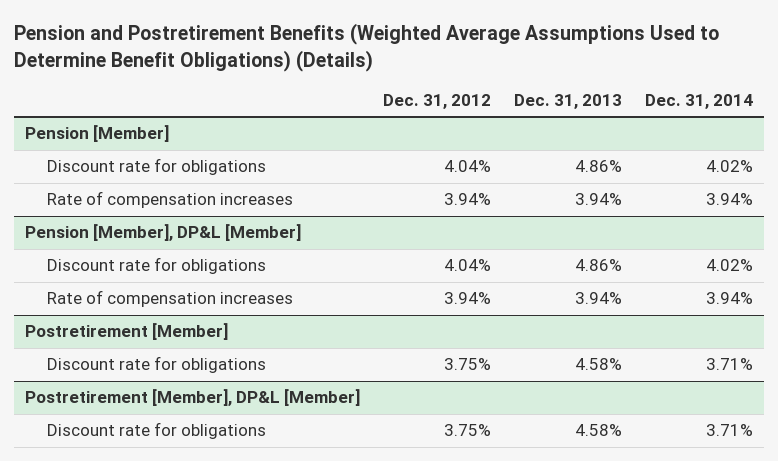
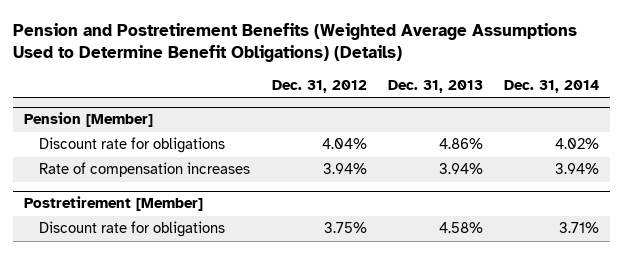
- Pension [Member], DP&L [Member]
- Discount rate for obligations | 4.04% | 4.86% | 4.02%
- Rate of compensation increases | 3.94% | 3.94% | 3.94%
- Postretirement [Member], DP&L [Member]
- Discount rate for obligations | 3.75% | 4.58% | 3.71%

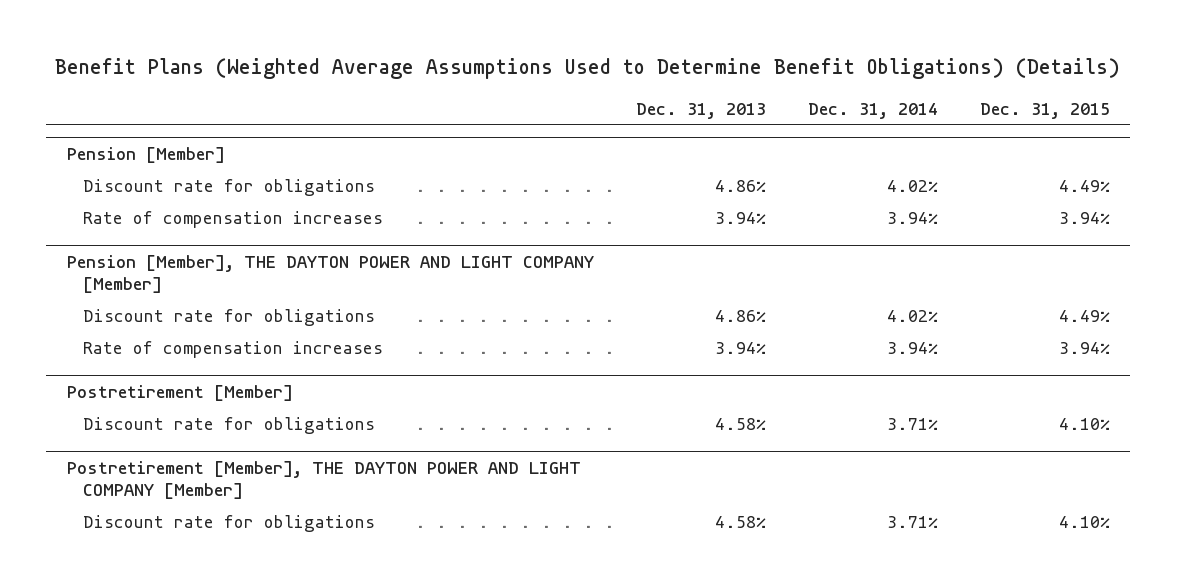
- Pension and Postretirement Benefits (Weighted Average Assumptions Used to Determine Benefit Obligations) (Details)
+ Benefit Plans (Weighted Average Assumptions Used to Determine Benefit Obligations) (Details)
- | Dec. 31, 2012 | Dec. 31, 2013 | Dec. 31, 2014
+ | Dec. 31, 2013 | Dec. 31, 2014 | Dec. 31, 2015
+ Pension [Member], THE DAYTON POWER AND LIGHT COMPANY [Member]
+ Discount rate for obligations | 4.86% | 4.02% | 4.49%
+ Rate of compensation increases | 3.94% | 3.94% | 3.94%
+ Postretirement [Member], THE DAYTON POWER AND LIGHT COMPANY [Member]
+ Discount rate for obligations | 4.58% | 3.71% | 4.10%

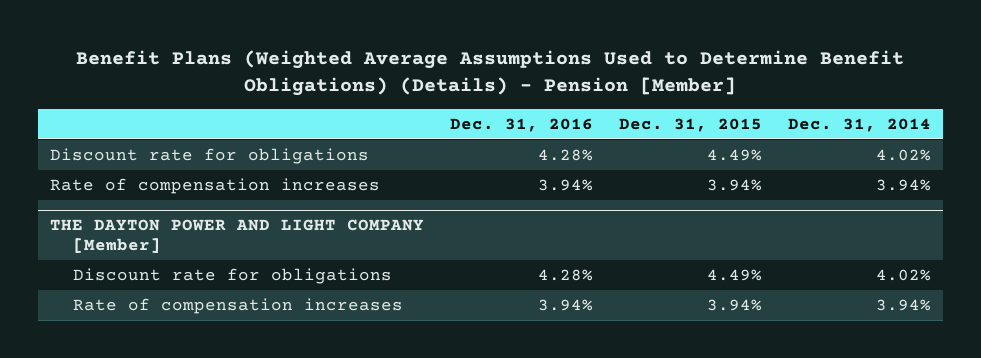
- Benefit Plans (Weighted Average Assumptions Used to Determine Benefit Obligations) (Details)
+ Benefit Plans (Weighted Average Assumptions Used to Determine Benefit Obligations) (Details) - Pension [Member]
- | Dec. 31, 2013 | Dec. 31, 2014 | Dec. 31, 2015
+ | Dec. 31, 2016 | Dec. 31, 2015 | Dec. 31, 2014
- Pension [Member]
- Pension [Member], THE DAYTON POWER AND LIGHT COMPANY [Member]
+ THE DAYTON POWER AND LIGHT COMPANY [Member]
- Postretirement [Member]
- Discount rate for obligations | 4.58% | 3.71% | 4.10%
- Postretirement [Member], THE DAYTON POWER AND LIGHT COMPANY [Member]
- Discount rate for obligations | 4.58% | 3.71% | 4.10%

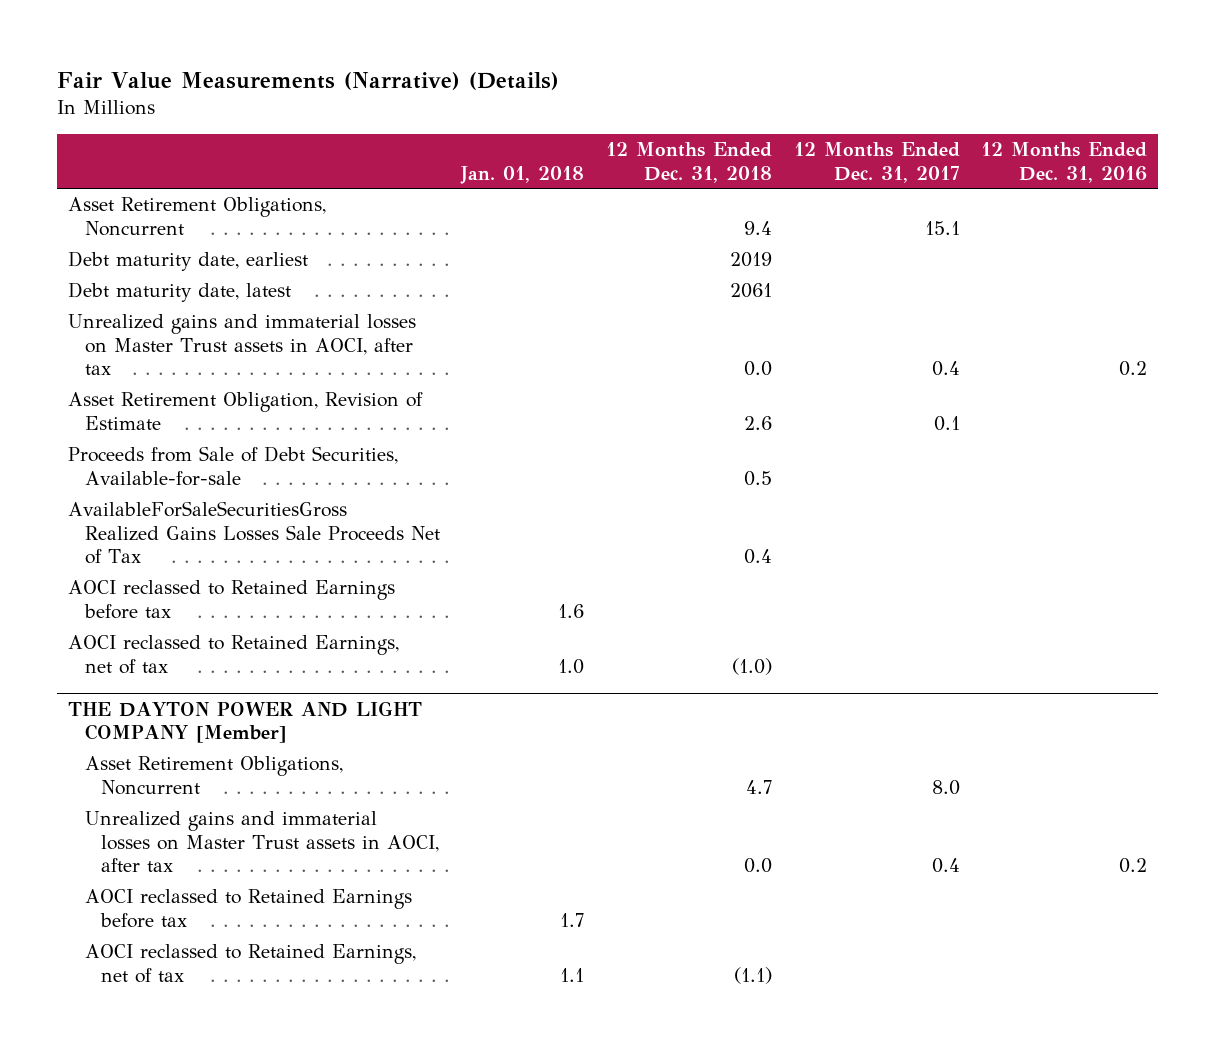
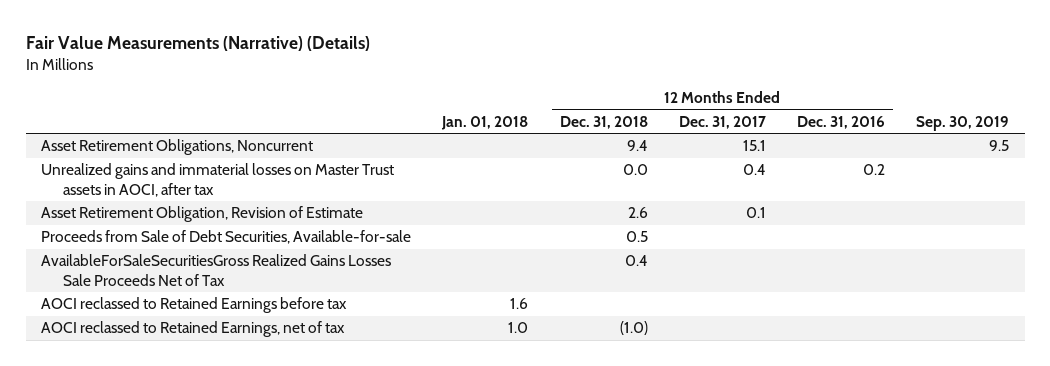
- | Jan. 01, 2018 | 12 Months Ended Dec. 31, 2018 | 12 Months Ended Dec. 31, 2017 | 12 Months Ended Dec. 31, 2016
+ | Jan. 01, 2018 | 12 Months Ended Dec. 31, 2018 | 12 Months Ended Dec. 31, 2017 | 12 Months Ended Dec. 31, 2016 | Sep. 30, 2019
- Debt maturity date, earliest | | 2019 | |
- Debt maturity date, latest | | 2061 | |
- THE DAYTON POWER AND LIGHT COMPANY [Member]
- Asset Retirement Obligations, Noncurrent | | 4.7 | 8.0 |
- Unrealized gains and immaterial losses on Master Trust assets in AOCI, after tax | | 0.0 | 0.4 | 0.2
- AOCI reclassed to Retained Earnings before tax | 1.7 | | |
- AOCI reclassed to Retained Earnings, net of tax | 1.1 | (1.1) | |

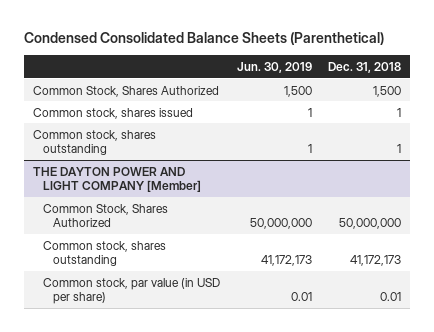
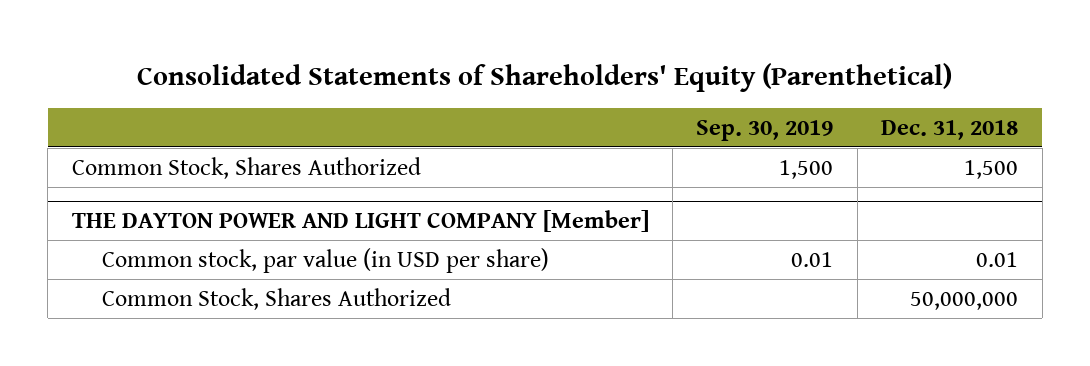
- Condensed Consolidated Balance Sheets (Parenthetical)
+ Consolidated Statements of Shareholders' Equity (Parenthetical)
- | Jun. 30, 2019 | Dec. 31, 2018
+ | Sep. 30, 2019 | Dec. 31, 2018
- Common stock, shares issued | 1 | 1
- Common stock, shares outstanding | 1 | 1
@ THE DAYTON POWER AND LIGHT COMPANY [Member]
- Common stock, shares outstanding | 41,172,173 | 41,172,173
moved down: Common Stock, Shares Authorized | | 50,000,000

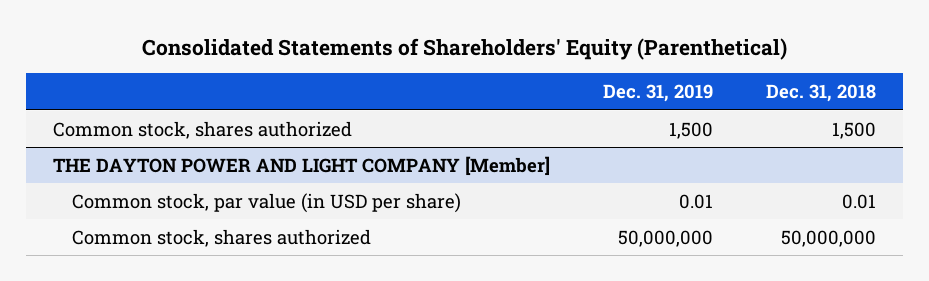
- | Sep. 30, 2019 | Dec. 31, 2018
+ | Dec. 31, 2019 | Dec. 31, 2018
- Common Stock, Shares Authorized | 1,500 | 1,500
+ Common stock, shares authorized | 1,500 | 1,500
@ THE DAYTON POWER AND LIGHT COMPANY [Member]
- Common Stock, Shares Authorized | | 50,000,000
+ Common stock, shares authorized | 50,000,000 | 50,000,000

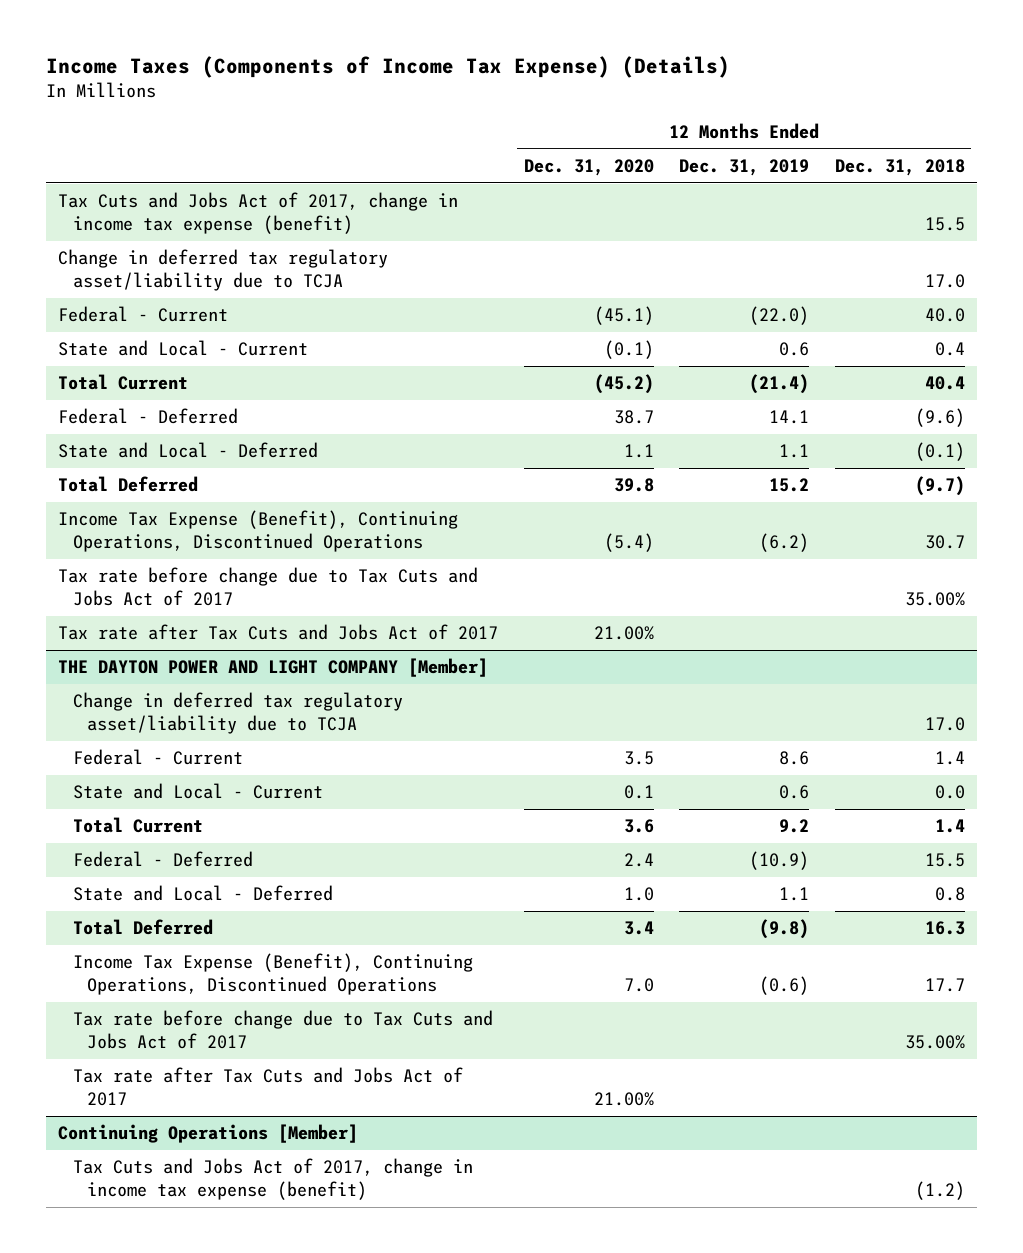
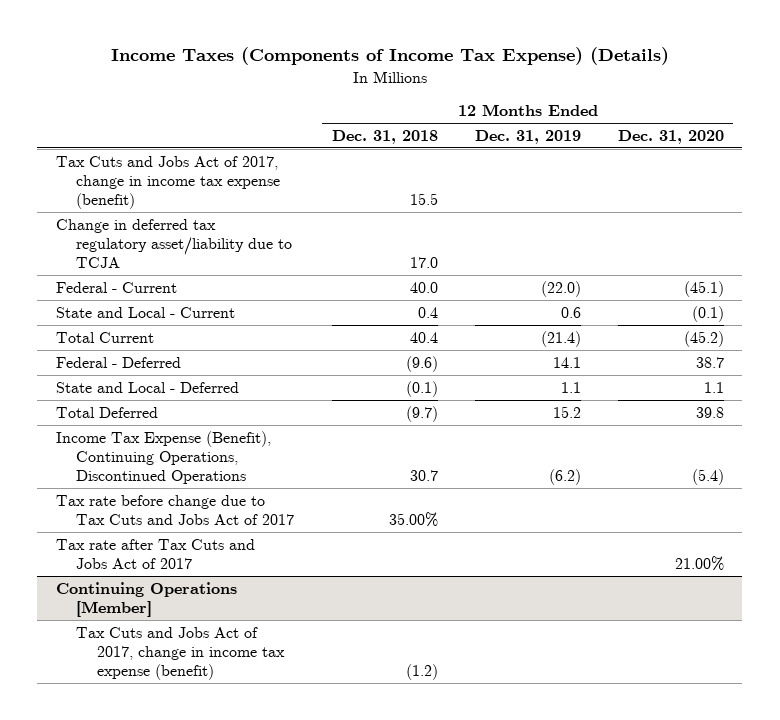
- | 12 Months Ended Dec. 31, 2020 | 12 Months Ended Dec. 31, 2019 | 12 Months Ended Dec. 31, 2018
+ | 12 Months Ended Dec. 31, 2018 | 12 Months Ended Dec. 31, 2019 | 12 Months Ended Dec. 31, 2020
- THE DAYTON POWER AND LIGHT COMPANY [Member]
- Change in deferred tax regulatory asset/liability due to TCJA | | | 17.0
- Federal - Current | 3.5 | 8.6 | 1.4
- State and Local - Current | 0.1 | 0.6 | 0.0
- Total Current | 3.6 | 9.2 | 1.4
- Federal - Deferred | 2.4 | (10.9) | 15.5
- State and Local - Deferred | 1.0 | 1.1 | 0.8
- Total Deferred | 3.4 | (9.8) | 16.3
- Income Tax Expense (Benefit), Continuing Operations, Discontinued Operations | 7.0 | (0.6) | 17.7
- Tax rate before change due to Tax Cuts and Jobs Act of 2017 | | | 35.00%
- Tax rate after Tax Cuts and Jobs Act of 2017 | 21.00% | |

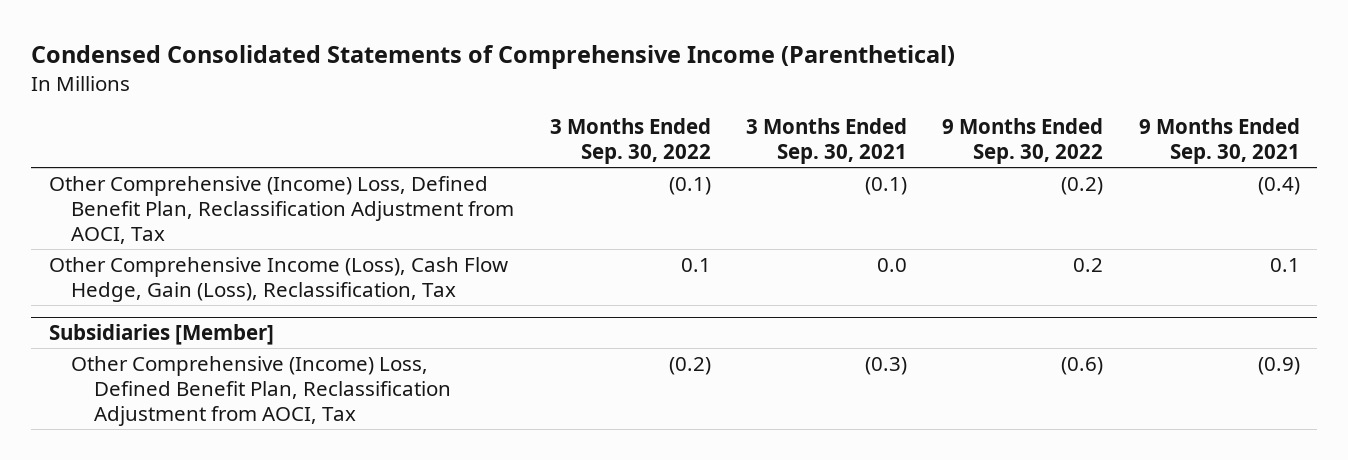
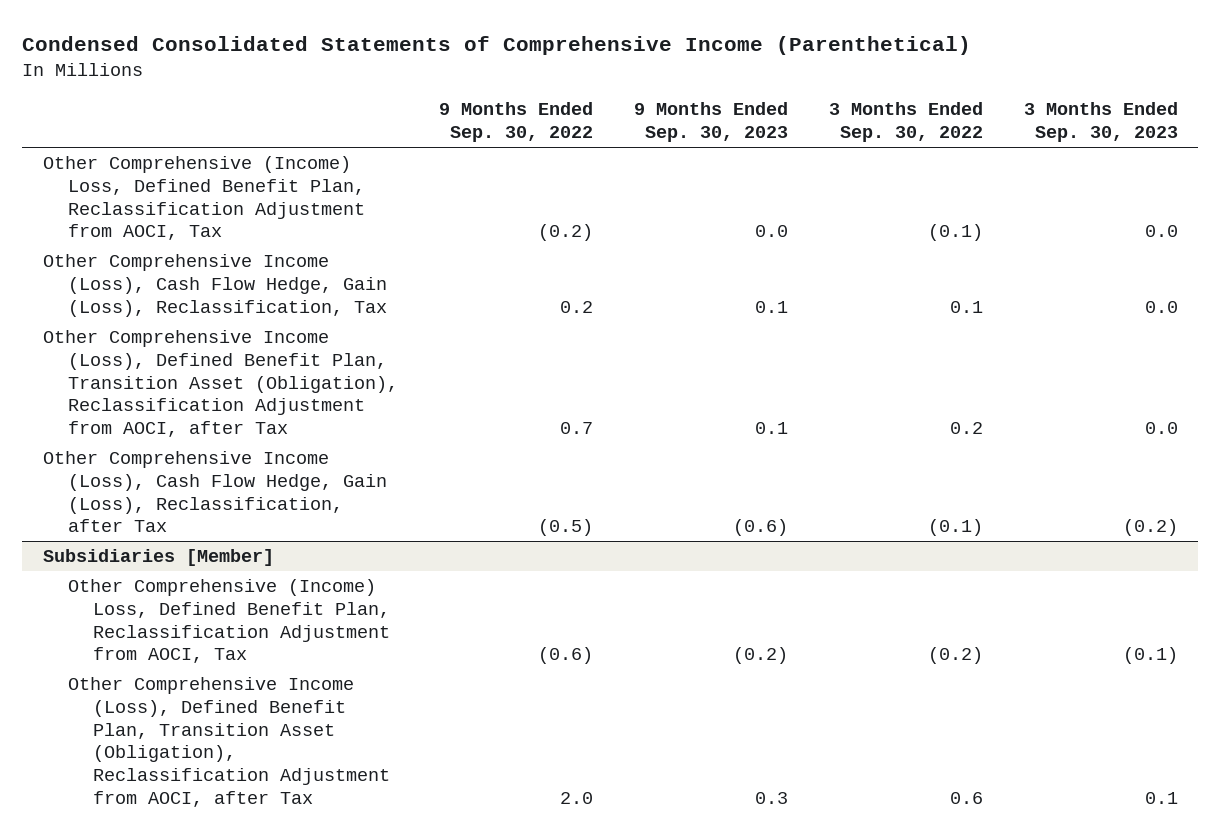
- | 3 Months Ended Sep. 30, 2022 | 3 Months Ended Sep. 30, 2021 | 9 Months Ended Sep. 30, 2022 | 9 Months Ended Sep. 30, 2021
+ | 9 Months Ended Sep. 30, 2022 | 9 Months Ended Sep. 30, 2023 | 3 Months Ended Sep. 30, 2022 | 3 Months Ended Sep. 30, 2023
+ Other Comprehensive Income (Loss), Defined Benefit Plan, Transition Asset (Obligation), Reclassification Adjustment from AOCI, after Tax | 0.7 | 0.1 | 0.2 | 0.0
+ Other Comprehensive Income (Loss), Cash Flow Hedge, Gain (Loss), Reclassification, after Tax | (0.5) | (0.6) | (0.1) | (0.2)
@ Subsidiaries [Member]
+ Other Comprehensive Income (Loss), Defined Benefit Plan, Transition Asset (Obligation), Reclassification Adjustment from AOCI, after Tax | 2.0 | 0.3 | 0.6 | 0.1

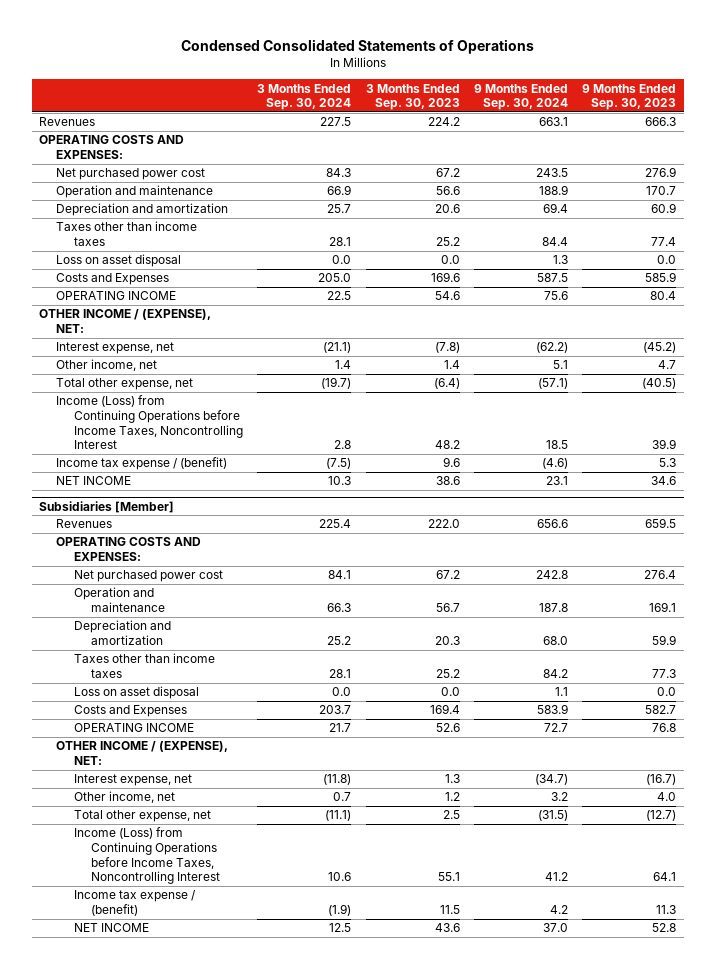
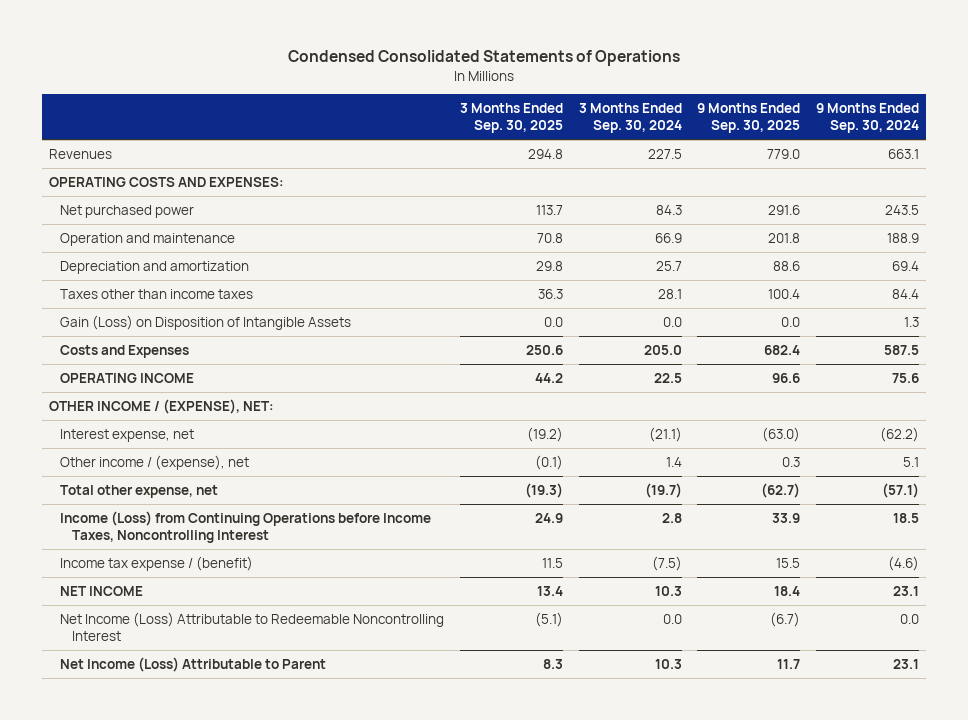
- | 3 Months Ended Sep. 30, 2024 | 3 Months Ended Sep. 30, 2023 | 9 Months Ended Sep. 30, 2024 | 9 Months Ended Sep. 30, 2023
+ | 3 Months Ended Sep. 30, 2025 | 3 Months Ended Sep. 30, 2024 | 9 Months Ended Sep. 30, 2025 | 9 Months Ended Sep. 30, 2024
- Net purchased power cost | 84.3 | 67.2 | 243.5 | 276.9
+ Net purchased power | 113.7 | 84.3 | 291.6 | 243.5
- Loss on asset disposal | 0.0 | 0.0 | 1.3 | 0.0
+ Gain (Loss) on Disposition of Intangible Assets | 0.0 | 0.0 | 0.0 | 1.3
- Other income, net | 1.4 | 1.4 | 5.1 | 4.7
+ Other income / (expense), net | (0.1) | 1.4 | 0.3 | 5.1
- Subsidiaries [Member]
- Revenues | 225.4 | 222.0 | 656.6 | 659.5
- OPERATING COSTS AND EXPENSES:
- Net purchased power cost | 84.1 | 67.2 | 242.8 | 276.4
- Operation and maintenance | 66.3 | 56.7 | 187.8 | 169.1
- Depreciation and amortization | 25.2 | 20.3 | 68.0 | 59.9
- Taxes other than income taxes | 28.1 | 25.2 | 84.2 | 77.3
- Loss on asset disposal | 0.0 | 0.0 | 1.1 | 0.0
- Costs and Expenses | 203.7 | 169.4 | 583.9 | 582.7
- OPERATING INCOME | 21.7 | 52.6 | 72.7 | 76.8
- OTHER INCOME / (EXPENSE), NET:
- Interest expense, net | (11.8) | 1.3 | (34.7) | (16.7)
- Other income, net | 0.7 | 1.2 | 3.2 | 4.0
- Total other expense, net | (11.1) | 2.5 | (31.5) | (12.7)
- Income (Loss) from Continuing Operations before Income Taxes, Noncontrolling Interest | 10.6 | 55.1 | 41.2 | 64.1
- Income tax expense / (benefit) | (1.9) | 11.5 | 4.2 | 11.3
- NET INCOME | 12.5 | 43.6 | 37.0 | 52.8
+ Net Income (Loss) Attributable to Redeemable Noncontrolling Interest | (5.1) | 0.0 | (6.7) | 0.0
+ Net Income (Loss) Attributable to Parent | 8.3 | 10.3 | 11.7 | 23.1

